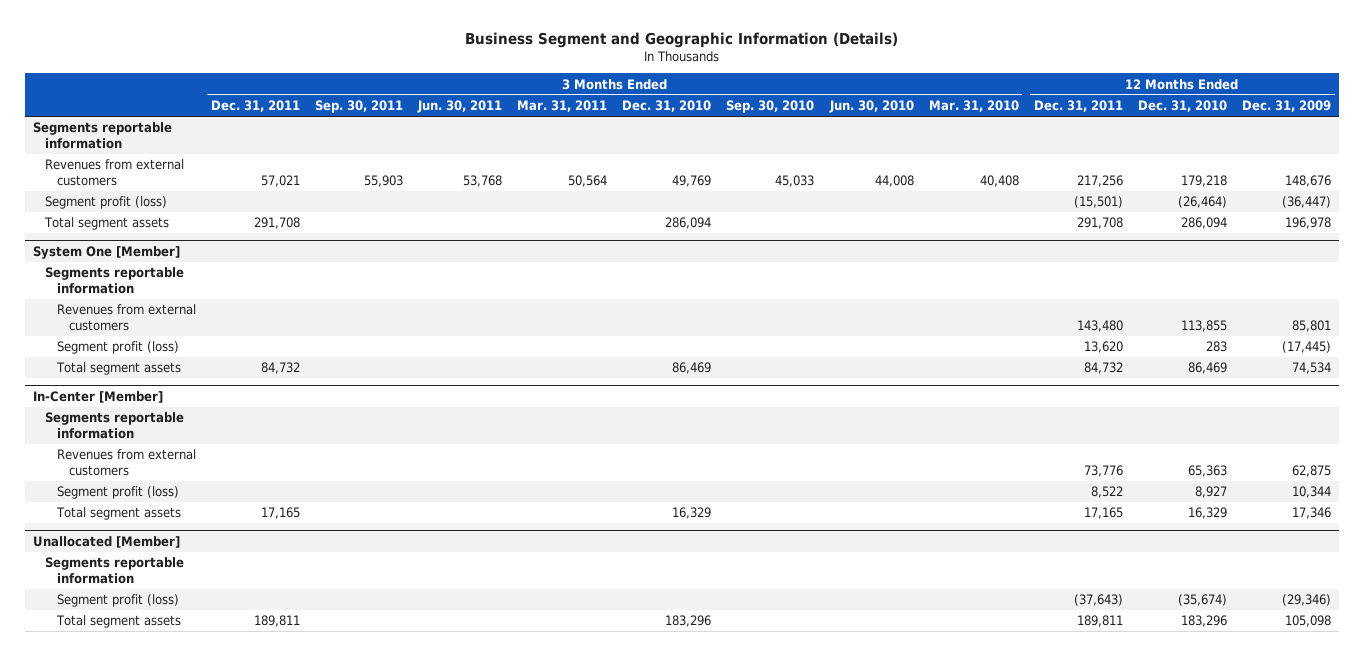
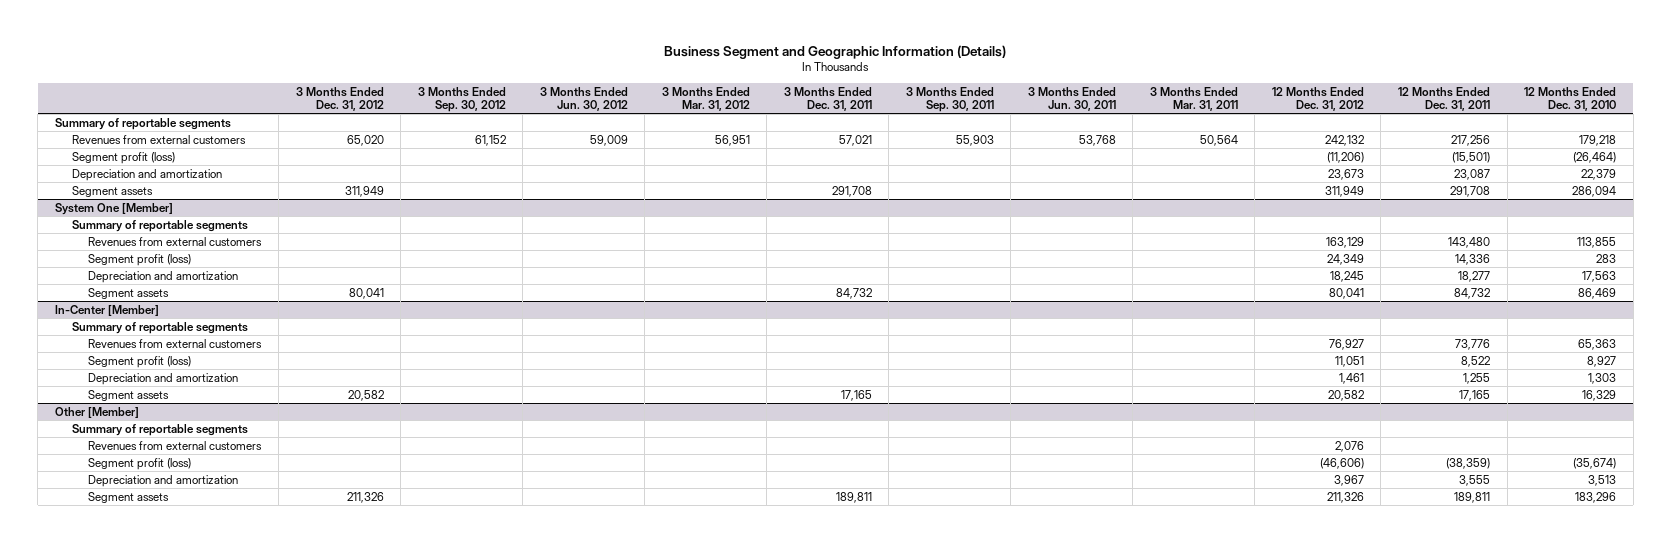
- | 3 Months Ended Dec. 31, 2011 | 3 Months Ended Sep. 30, 2011 | 3 Months Ended Jun. 30, 2011 | 3 Months Ended Mar. 31, 2011 | 3 Months Ended Dec. 31, 2010 | 3 Months Ended Sep. 30, 2010 | 3 Months Ended Jun. 30, 2010 | 3 Months Ended Mar. 31, 2010 | 12 Months Ended Dec. 31, 2011 | 12 Months Ended Dec. 31, 2010 | 12 Months Ended Dec. 31, 2009
+ | 3 Months Ended Dec. 31, 2012 | 3 Months Ended Sep. 30, 2012 | 3 Months Ended Jun. 30, 2012 | 3 Months Ended Mar. 31, 2012 | 3 Months Ended Dec. 31, 2011 | 3 Months Ended Sep. 30, 2011 | 3 Months Ended Jun. 30, 2011 | 3 Months Ended Mar. 31, 2011 | 12 Months Ended Dec. 31, 2012 | 12 Months Ended Dec. 31, 2011 | 12 Months Ended Dec. 31, 2010
- Segments reportable information
+ Summary of reportable segments
- Total segment assets | 291,708 | | | | 286,094 | | | | 291,708 | 286,094 | 196,978
+ Depreciation and amortization | | | | | | | | | 23,673 | 23,087 | 22,379
+ Segment assets | 311,949 | | | | 291,708 | | | | 311,949 | 291,708 | 286,094
@ System One [Member]
- Segments reportable information
+ Summary of reportable segments
- Segment profit (loss) | | | | | | | | | 13,620 | 283 | (17,445)
- Total segment assets | 84,732 | | | | 86,469 | | | | 84,732 | 86,469 | 74,534
+ Segment profit (loss) | | | | | | | | | 24,349 | 14,336 | 283
+ Depreciation and amortization | | | | | | | | | 18,245 | 18,277 | 17,563
+ Segment assets | 80,041 | | | | 84,732 | | | | 80,041 | 84,732 | 86,469
@ In-Center [Member]
- Segments reportable information
+ Summary of reportable segments
- Total segment assets | 17,165 | | | | 16,329 | | | | 17,165 | 16,329 | 17,346
- Unallocated [Member]
- Segments reportable information
- Segment profit (loss) | | | | | | | | | (37,643) | (35,674) | (29,346)
- Total segment assets | 189,811 | | | | 183,296 | | | | 189,811 | 183,296 | 105,098
@ In-Center [Member]
+ Depreciation and amortization | | | | | | | | | 1,461 | 1,255 | 1,303
+ Segment assets | 20,582 | | | | 17,165 | | | | 20,582 | 17,165 | 16,329
+ Other [Member]
+ Summary of reportable segments
+ Revenues from external customers | | | | | | | | | 2,076 | |
+ Segment profit (loss) | | | | | | | | | (46,606) | (38,359) | (35,674)
+ Depreciation and amortization | | | | | | | | | 3,967 | 3,555 | 3,513
+ Segment assets | 211,326 | | | | 189,811 | | | | 211,326 | 189,811 | 183,296

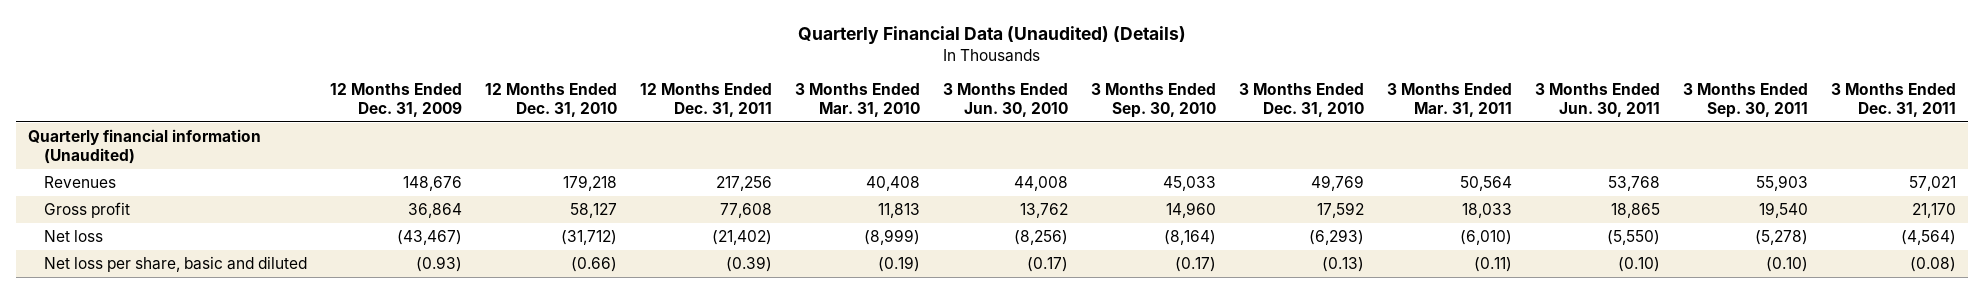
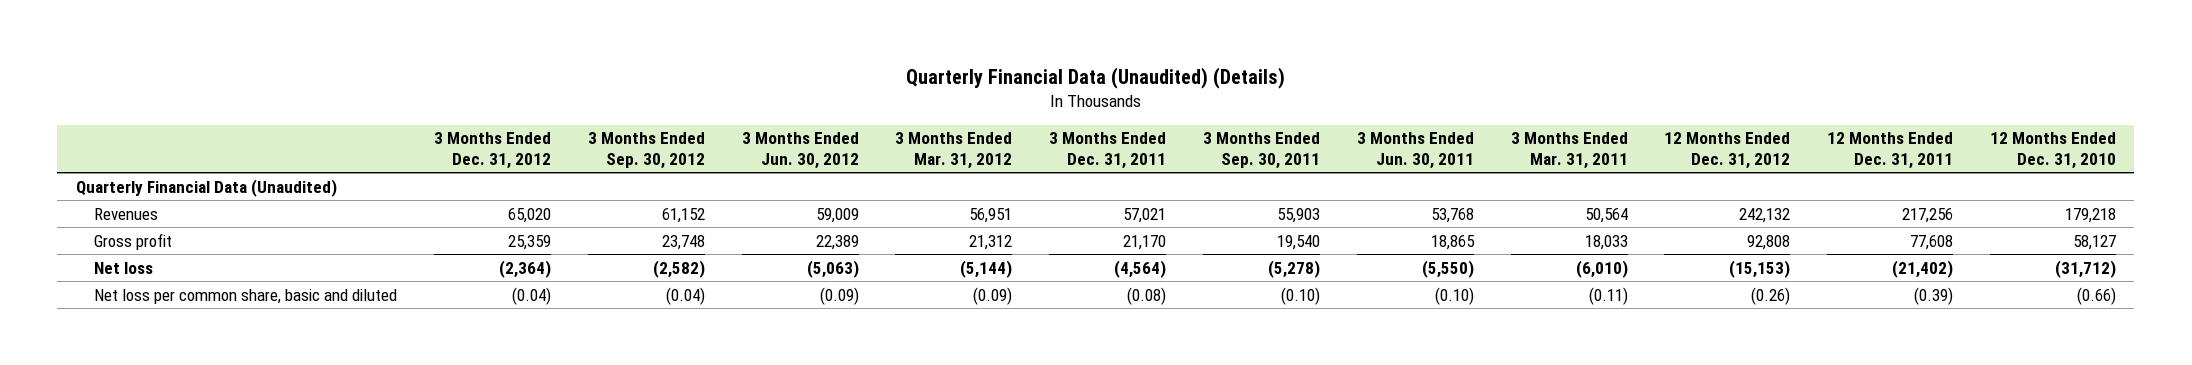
- | 12 Months Ended Dec. 31, 2009 | 12 Months Ended Dec. 31, 2010 | 12 Months Ended Dec. 31, 2011 | 3 Months Ended Mar. 31, 2010 | 3 Months Ended Jun. 30, 2010 | 3 Months Ended Sep. 30, 2010 | 3 Months Ended Dec. 31, 2010 | 3 Months Ended Mar. 31, 2011 | 3 Months Ended Jun. 30, 2011 | 3 Months Ended Sep. 30, 2011 | 3 Months Ended Dec. 31, 2011
+ | 3 Months Ended Dec. 31, 2012 | 3 Months Ended Sep. 30, 2012 | 3 Months Ended Jun. 30, 2012 | 3 Months Ended Mar. 31, 2012 | 3 Months Ended Dec. 31, 2011 | 3 Months Ended Sep. 30, 2011 | 3 Months Ended Jun. 30, 2011 | 3 Months Ended Mar. 31, 2011 | 12 Months Ended Dec. 31, 2012 | 12 Months Ended Dec. 31, 2011 | 12 Months Ended Dec. 31, 2010
- Quarterly financial information (Unaudited)
+ Quarterly Financial Data (Unaudited)
- Net loss per share, basic and diluted | (0.93) | (0.66) | (0.39) | (0.19) | (0.17) | (0.17) | (0.13) | (0.11) | (0.10) | (0.10) | (0.08)
+ Net loss per common share, basic and diluted | (0.04) | (0.04) | (0.09) | (0.09) | (0.08) | (0.10) | (0.10) | (0.11) | (0.26) | (0.39) | (0.66)

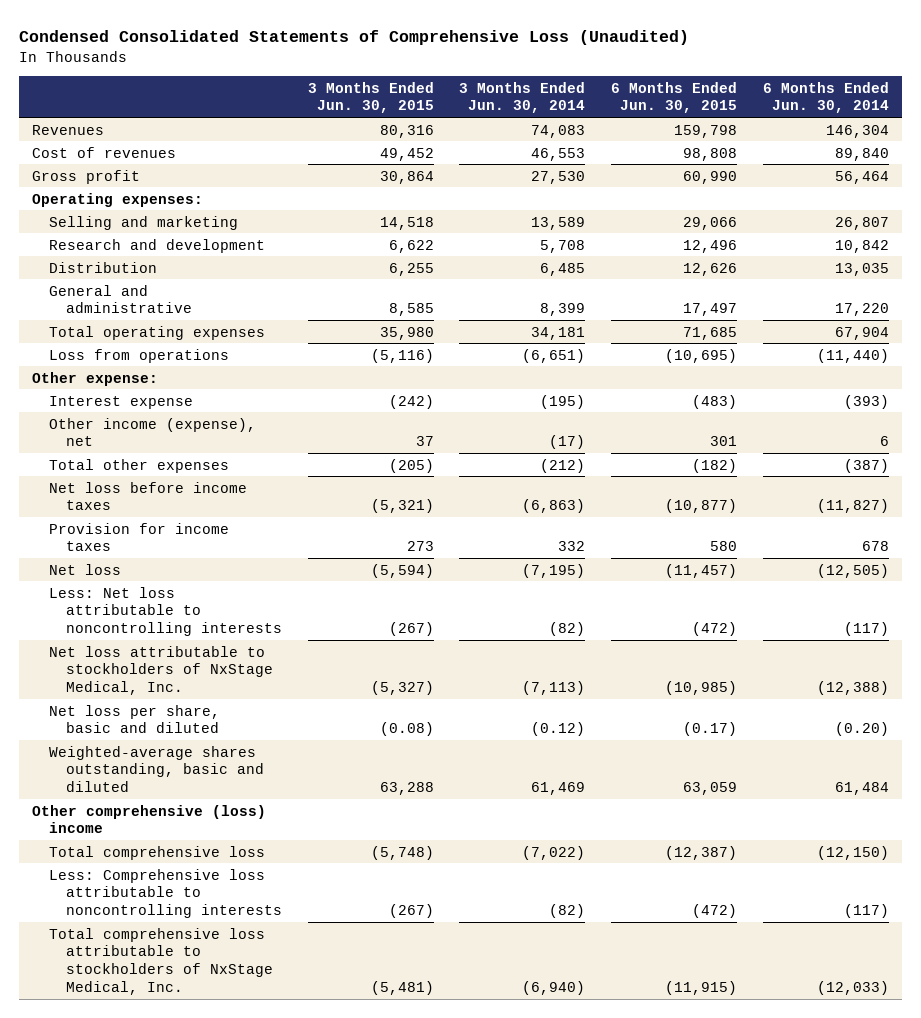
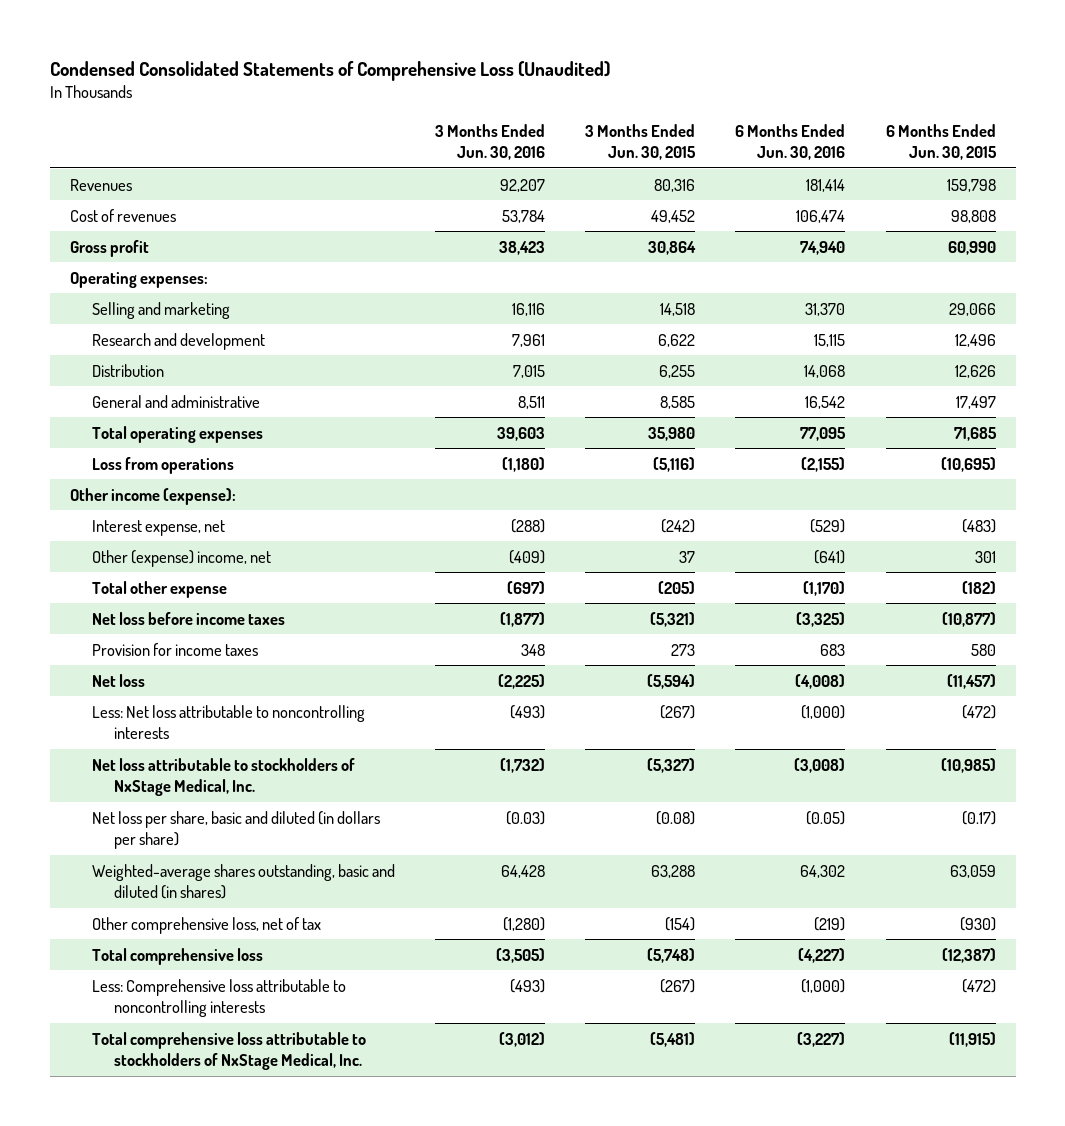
- | 3 Months Ended Jun. 30, 2015 | 3 Months Ended Jun. 30, 2014 | 6 Months Ended Jun. 30, 2015 | 6 Months Ended Jun. 30, 2014
+ | 3 Months Ended Jun. 30, 2016 | 3 Months Ended Jun. 30, 2015 | 6 Months Ended Jun. 30, 2016 | 6 Months Ended Jun. 30, 2015
- Other expense:
- Interest expense | (242) | (195) | (483) | (393)
- Other income (expense), net | 37 | (17) | 301 | 6
- Total other expenses | (205) | (212) | (182) | (387)
+ Other income (expense):
+ Interest expense, net | (288) | (242) | (529) | (483)
+ Other (expense) income, net | (409) | 37 | (641) | 301
+ Total other expense | (697) | (205) | (1,170) | (182)
- Net loss per share, basic and diluted | (0.08) | (0.12) | (0.17) | (0.20)
- Weighted-average shares outstanding, basic and diluted | 63,288 | 61,469 | 63,059 | 61,484
- Other comprehensive (loss) income
+ Net loss per share, basic and diluted (in dollars per share) | (0.03) | (0.08) | (0.05) | (0.17)
+ Weighted-average shares outstanding, basic and diluted (in shares) | 64,428 | 63,288 | 64,302 | 63,059
+ Other comprehensive loss, net of tax | (1,280) | (154) | (219) | (930)

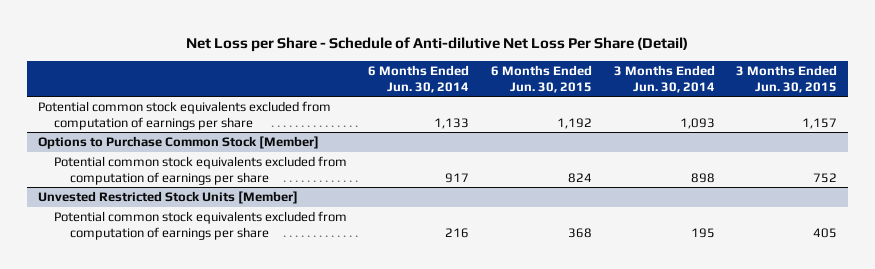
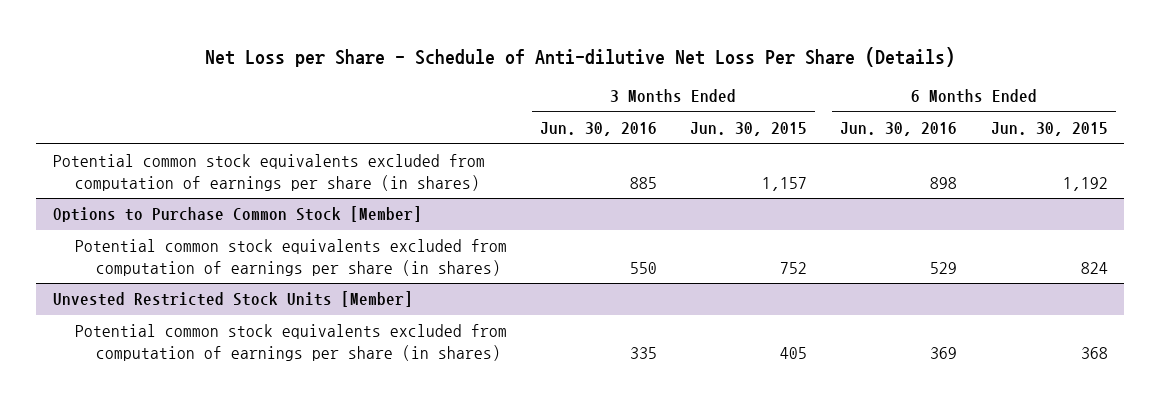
- Net Loss per Share - Schedule of Anti-dilutive Net Loss Per Share (Detail)
+ Net Loss per Share - Schedule of Anti-dilutive Net Loss Per Share (Details)
- | 6 Months Ended Jun. 30, 2014 | 6 Months Ended Jun. 30, 2015 | 3 Months Ended Jun. 30, 2014 | 3 Months Ended Jun. 30, 2015
+ | 3 Months Ended Jun. 30, 2016 | 3 Months Ended Jun. 30, 2015 | 6 Months Ended Jun. 30, 2016 | 6 Months Ended Jun. 30, 2015
- Potential common stock equivalents excluded from computation of earnings per share | 1,133 | 1,192 | 1,093 | 1,157
+ Potential common stock equivalents excluded from computation of earnings per share (in shares) | 885 | 1,157 | 898 | 1,192
@ Options to Purchase Common Stock [Member]
- Potential common stock equivalents excluded from computation of earnings per share | 917 | 824 | 898 | 752
+ Potential common stock equivalents excluded from computation of earnings per share (in shares) | 550 | 752 | 529 | 824
@ Unvested Restricted Stock Units [Member]
- Potential common stock equivalents excluded from computation of earnings per share | 216 | 368 | 195 | 405
+ Potential common stock equivalents excluded from computation of earnings per share (in shares) | 335 | 405 | 369 | 368

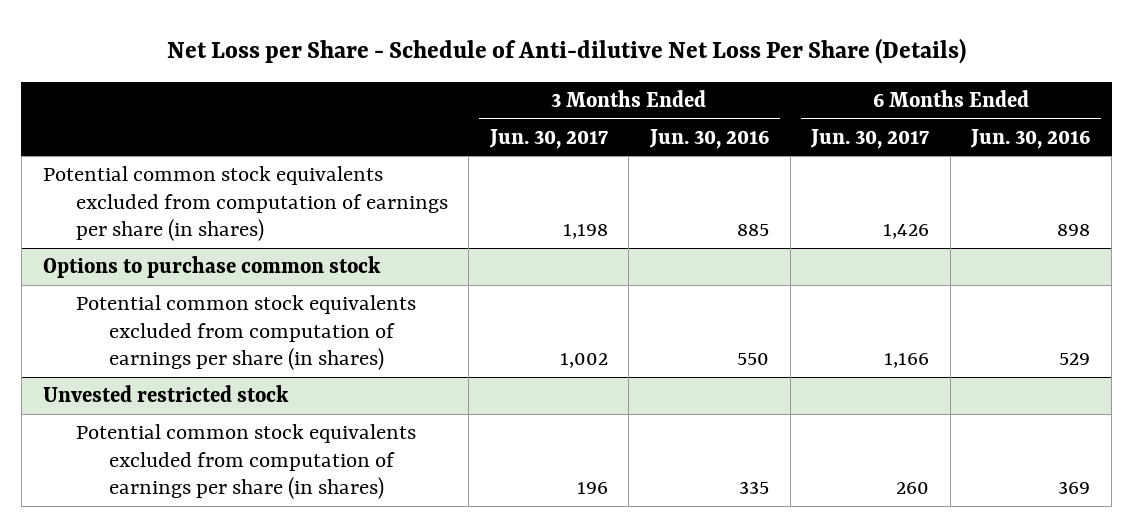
- | 3 Months Ended Jun. 30, 2016 | 3 Months Ended Jun. 30, 2015 | 6 Months Ended Jun. 30, 2016 | 6 Months Ended Jun. 30, 2015
+ | 3 Months Ended Jun. 30, 2017 | 3 Months Ended Jun. 30, 2016 | 6 Months Ended Jun. 30, 2017 | 6 Months Ended Jun. 30, 2016
- Options to Purchase Common Stock [Member]
+ Options to purchase common stock
- Unvested Restricted Stock Units [Member]
+ Unvested restricted stock

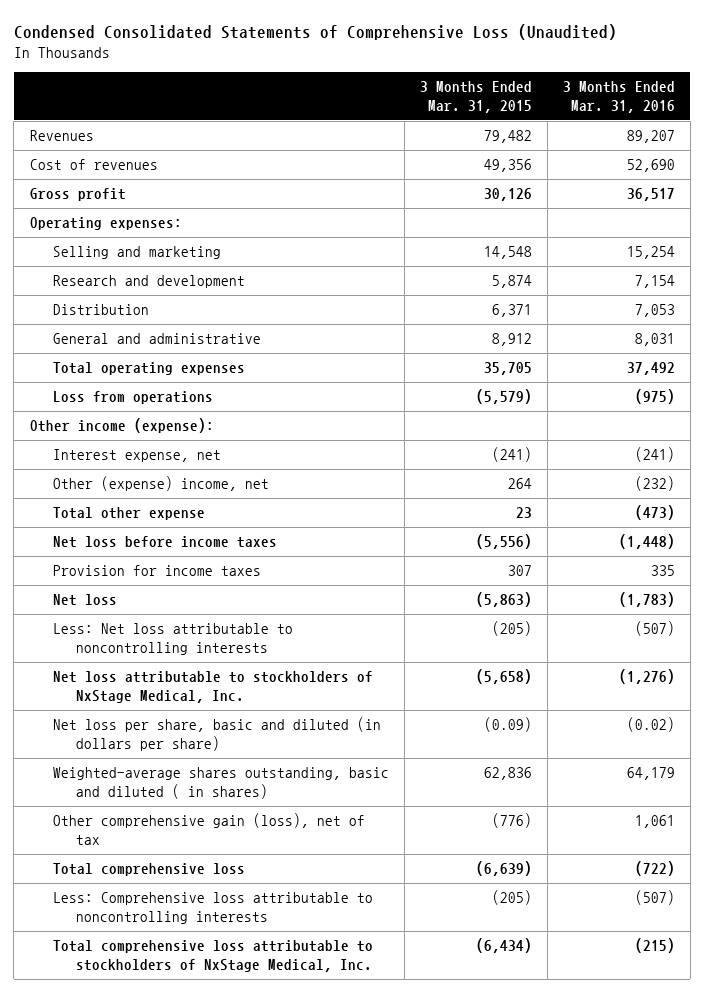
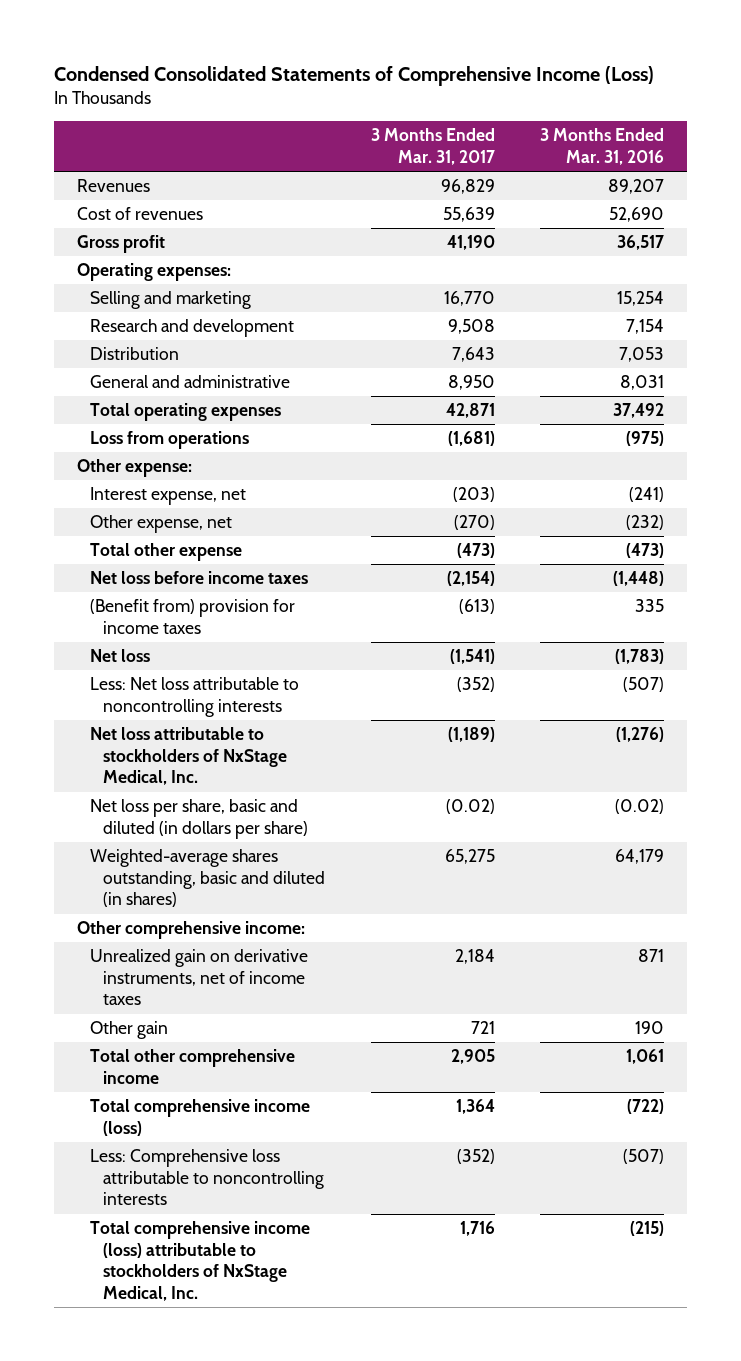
- Condensed Consolidated Statements of Comprehensive Loss (Unaudited)
+ Condensed Consolidated Statements of Comprehensive Income (Loss)
- | 3 Months Ended Mar. 31, 2015 | 3 Months Ended Mar. 31, 2016
+ | 3 Months Ended Mar. 31, 2017 | 3 Months Ended Mar. 31, 2016
- Other income (expense):
+ Other expense:
- Other (expense) income, net | 264 | (232)
+ Other expense, net | (270) | (232)
- Provision for income taxes | 307 | 335
+ (Benefit from) provision for income taxes | (613) | 335
- Weighted-average shares outstanding, basic and diluted ( in shares) | 62,836 | 64,179
- Other comprehensive gain (loss), net of tax | (776) | 1,061
- Total comprehensive loss | (6,639) | (722)
+ Weighted-average shares outstanding, basic and diluted (in shares) | 65,275 | 64,179
+ Other comprehensive income:
+ Unrealized gain on derivative instruments, net of income taxes | 2,184 | 871
+ Other gain | 721 | 190
+ Total other comprehensive income | 2,905 | 1,061
+ Total comprehensive income (loss) | 1,364 | (722)
- Total comprehensive loss attributable to stockholders of NxStage Medical, Inc. | (6,434) | (215)
+ Total comprehensive income (loss) attributable to stockholders of NxStage Medical, Inc. | 1,716 | (215)

